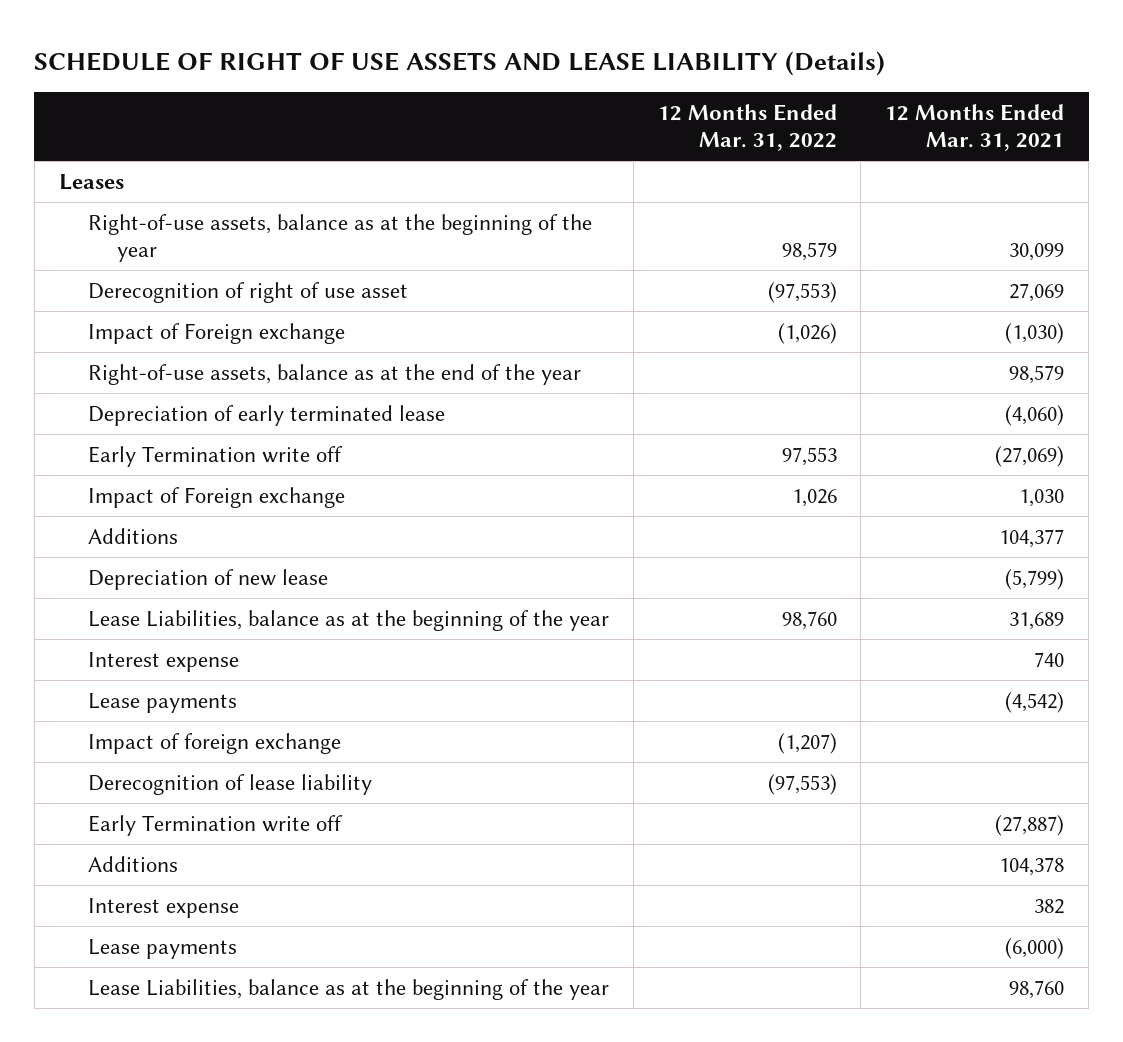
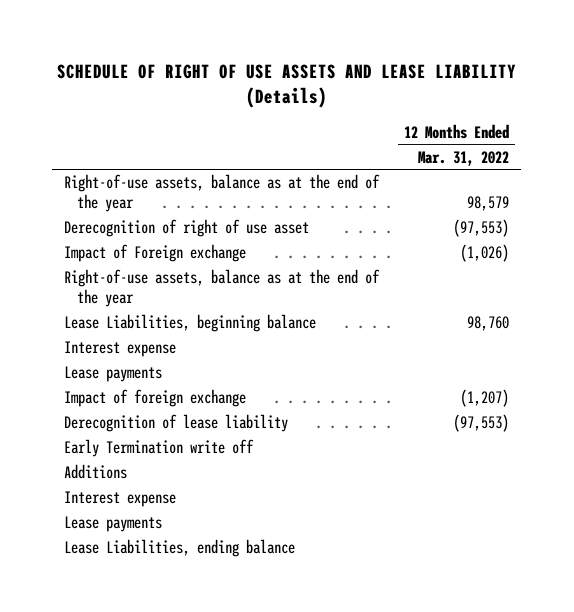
- | 12 Months Ended Mar. 31, 2022 | 12 Months Ended Mar. 31, 2021
+ | 12 Months Ended Mar. 31, 2022
- Leases
- Right-of-use assets, balance as at the beginning of the year | 98,579 | 30,099
+ Right-of-use assets, balance as at the end of the year | 98,579
- Depreciation of early terminated lease | | (4,060)
- Early Termination write off | 97,553 | (27,069)
- Impact of Foreign exchange | 1,026 | 1,030
- Additions | | 104,377
- Depreciation of new lease | | (5,799)
- Lease Liabilities, balance as at the beginning of the year | 98,760 | 31,689
+ Lease Liabilities, beginning balance | 98,760
- Lease Liabilities, balance as at the beginning of the year | | 98,760
+ Lease Liabilities, ending balance

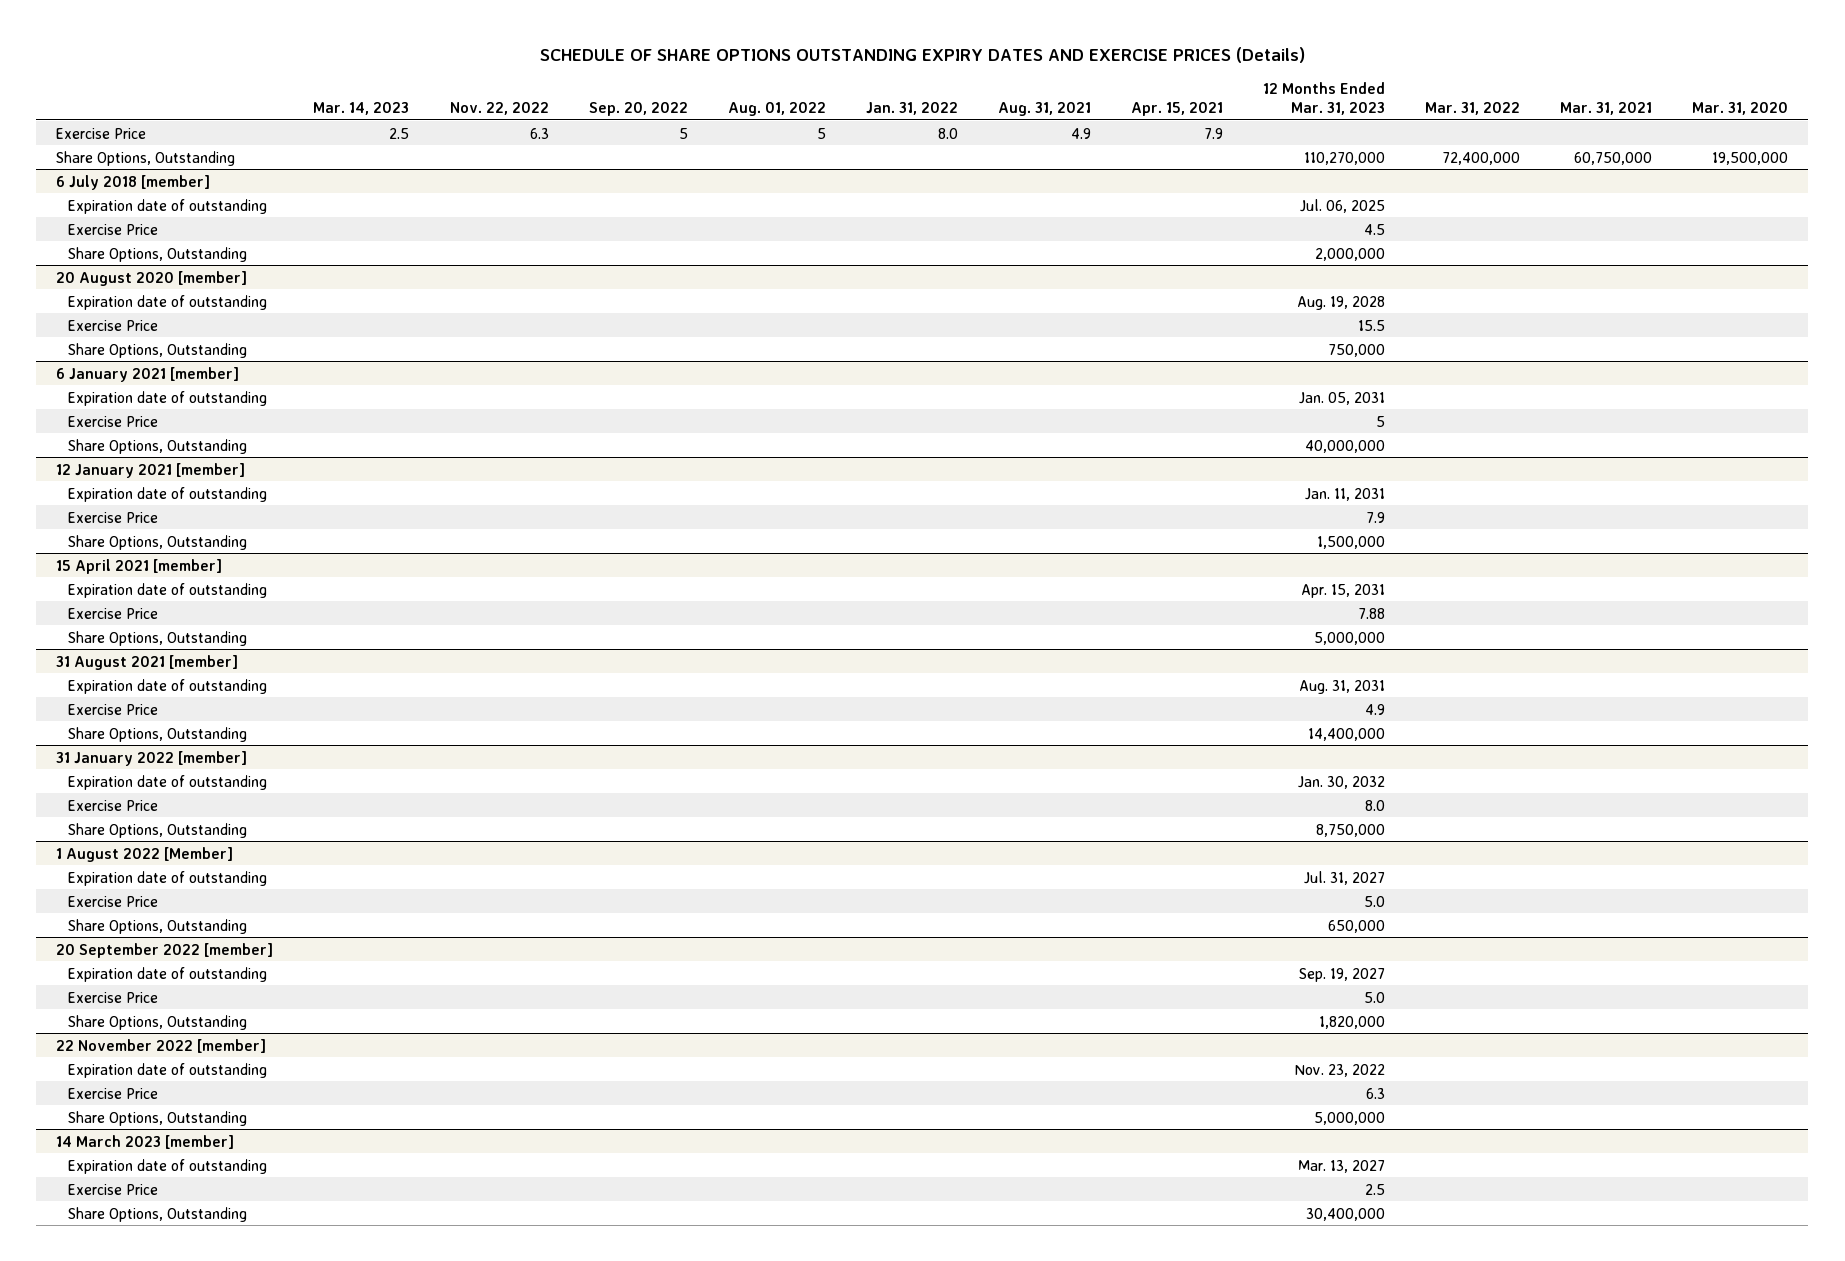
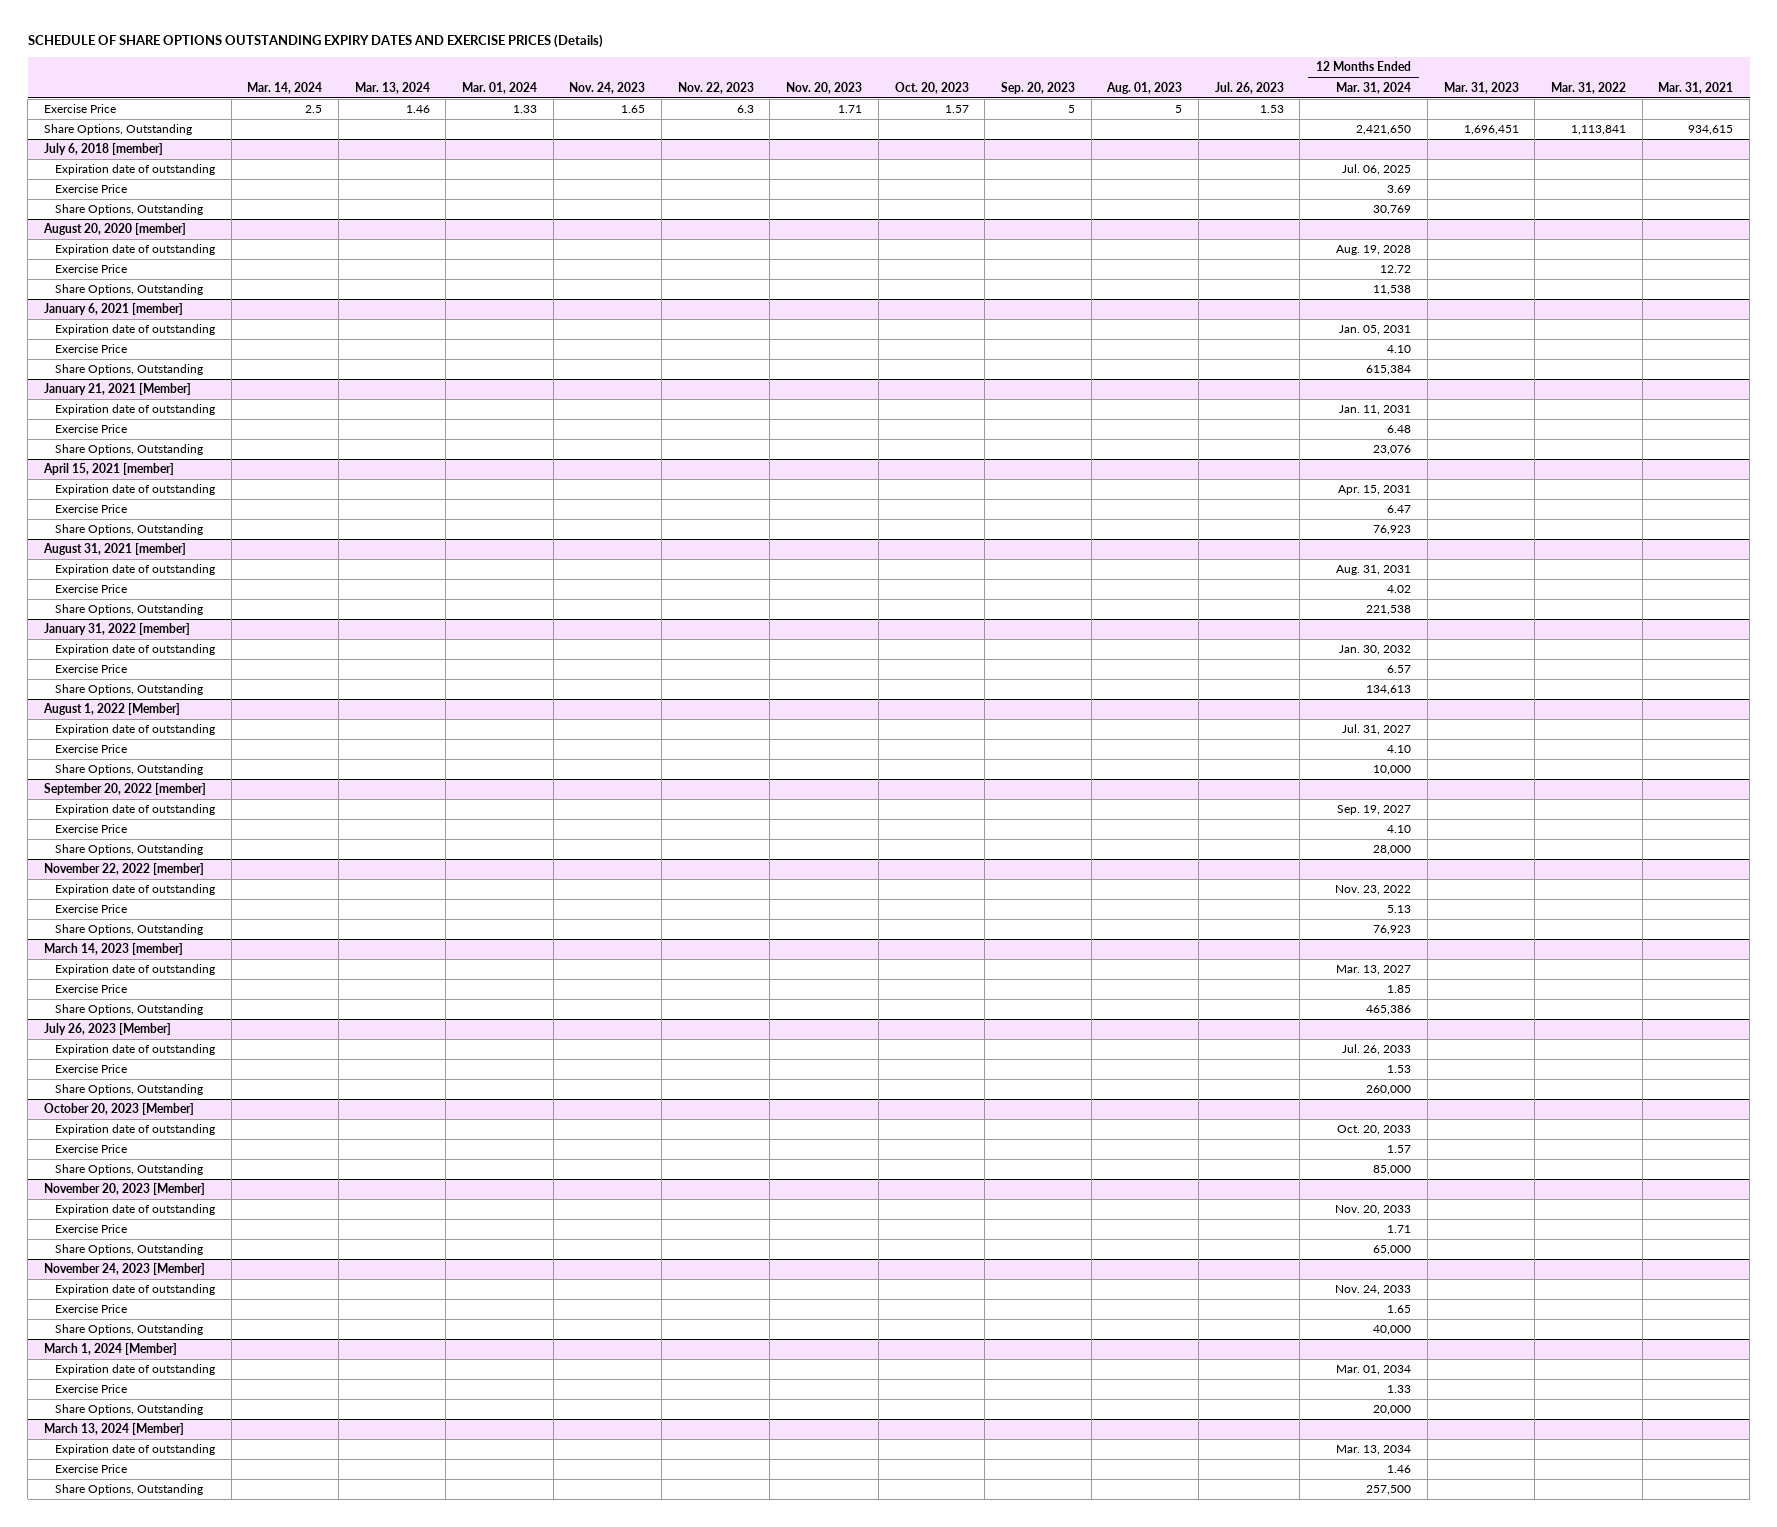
- | Mar. 14, 2023 | Nov. 22, 2022 | Sep. 20, 2022 | Aug. 01, 2022 | Jan. 31, 2022 | Aug. 31, 2021 | Apr. 15, 2021 | 12 Months Ended Mar. 31, 2023 | Mar. 31, 2022 | Mar. 31, 2021 | Mar. 31, 2020
+ | Mar. 14, 2024 | Mar. 13, 2024 | Mar. 01, 2024 | Nov. 24, 2023 | Nov. 22, 2023 | Nov. 20, 2023 | Oct. 20, 2023 | Sep. 20, 2023 | Aug. 01, 2023 | Jul. 26, 2023 | 12 Months Ended Mar. 31, 2024 | Mar. 31, 2023 | Mar. 31, 2022 | Mar. 31, 2021
- Share Options, Outstanding | | | | | | | | 110,270,000 | 72,400,000 | 60,750,000 | 19,500,000
- 6 July 2018 [member]
+ Share Options, Outstanding | | | | | | | | | | | 2,421,650 | 1,696,451 | 1,113,841 | 934,615
+ July 6, 2018 [member]
- 20 August 2020 [member]
+ August 20, 2020 [member]
- 6 January 2021 [member]
+ January 6, 2021 [member]
- 12 January 2021 [member]
- Expiration date of outstanding | | | | | | | | Jan. 11, 2031 | | |
- Exercise Price | | | | | | | | 7.9 | | |
- Share Options, Outstanding | | | | | | | | 1,500,000 | | |
- 15 April 2021 [member]
+ January 21, 2021 [Member]
+ Expiration date of outstanding | | | | | | | | | | | Jan. 11, 2031 | | |
+ Exercise Price | | | | | | | | | | | 6.48 | | |
+ Share Options, Outstanding | | | | | | | | | | | 23,076 | | |
+ April 15, 2021 [member]
- 31 August 2021 [member]
+ August 31, 2021 [member]
- 31 January 2022 [member]
+ January 31, 2022 [member]
- 1 August 2022 [Member]
+ August 1, 2022 [Member]
- 20 September 2022 [member]
+ September 20, 2022 [member]
- 22 November 2022 [member]
+ November 22, 2022 [member]
- 14 March 2023 [member]
+ March 14, 2023 [member]
+ July 26, 2023 [Member]
+ Expiration date of outstanding | | | | | | | | | | | Jul. 26, 2033 | | |
+ Exercise Price | | | | | | | | | | | 1.53 | | |
+ Share Options, Outstanding | | | | | | | | | | | 260,000 | | |
+ October 20, 2023 [Member]
+ Expiration date of outstanding | | | | | | | | | | | Oct. 20, 2033 | | |
+ Exercise Price | | | | | | | | | | | 1.57 | | |
+ Share Options, Outstanding | | | | | | | | | | | 85,000 | | |
+ November 20, 2023 [Member]
+ Expiration date of outstanding | | | | | | | | | | | Nov. 20, 2033 | | |
+ Exercise Price | | | | | | | | | | | 1.71 | | |
+ Share Options, Outstanding | | | | | | | | | | | 65,000 | | |
+ November 24, 2023 [Member]
+ Expiration date of outstanding | | | | | | | | | | | Nov. 24, 2033 | | |
+ Exercise Price | | | | | | | | | | | 1.65 | | |
+ Share Options, Outstanding | | | | | | | | | | | 40,000 | | |
+ March 1, 2024 [Member]
+ Expiration date of outstanding | | | | | | | | | | | Mar. 01, 2034 | | |
+ Exercise Price | | | | | | | | | | | 1.33 | | |
+ Share Options, Outstanding | | | | | | | | | | | 20,000 | | |
+ March 13, 2024 [Member]
+ Expiration date of outstanding | | | | | | | | | | | Mar. 13, 2034 | | |
+ Exercise Price | | | | | | | | | | | 1.46 | | |
+ Share Options, Outstanding | | | | | | | | | | | 257,500 | | |

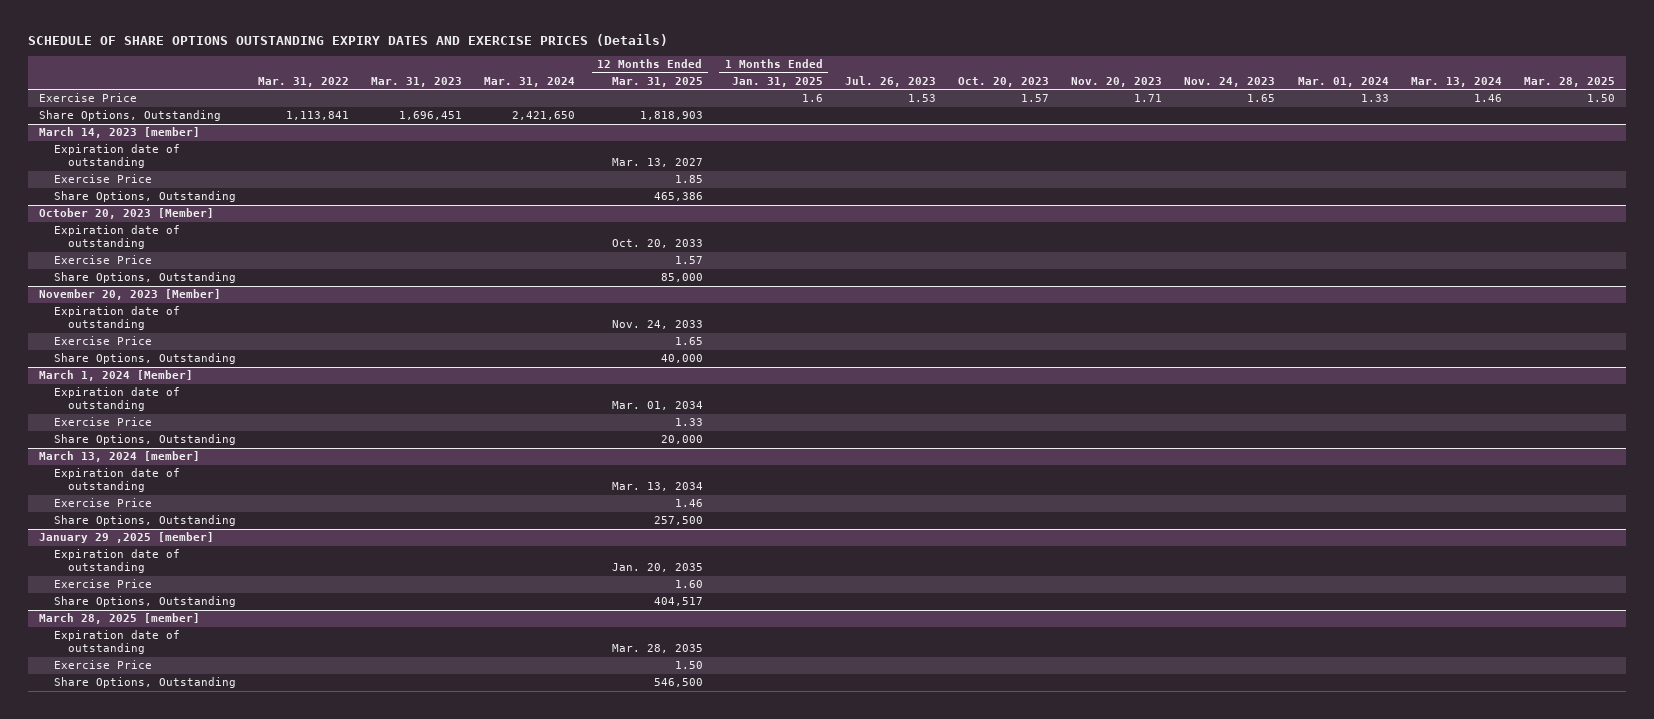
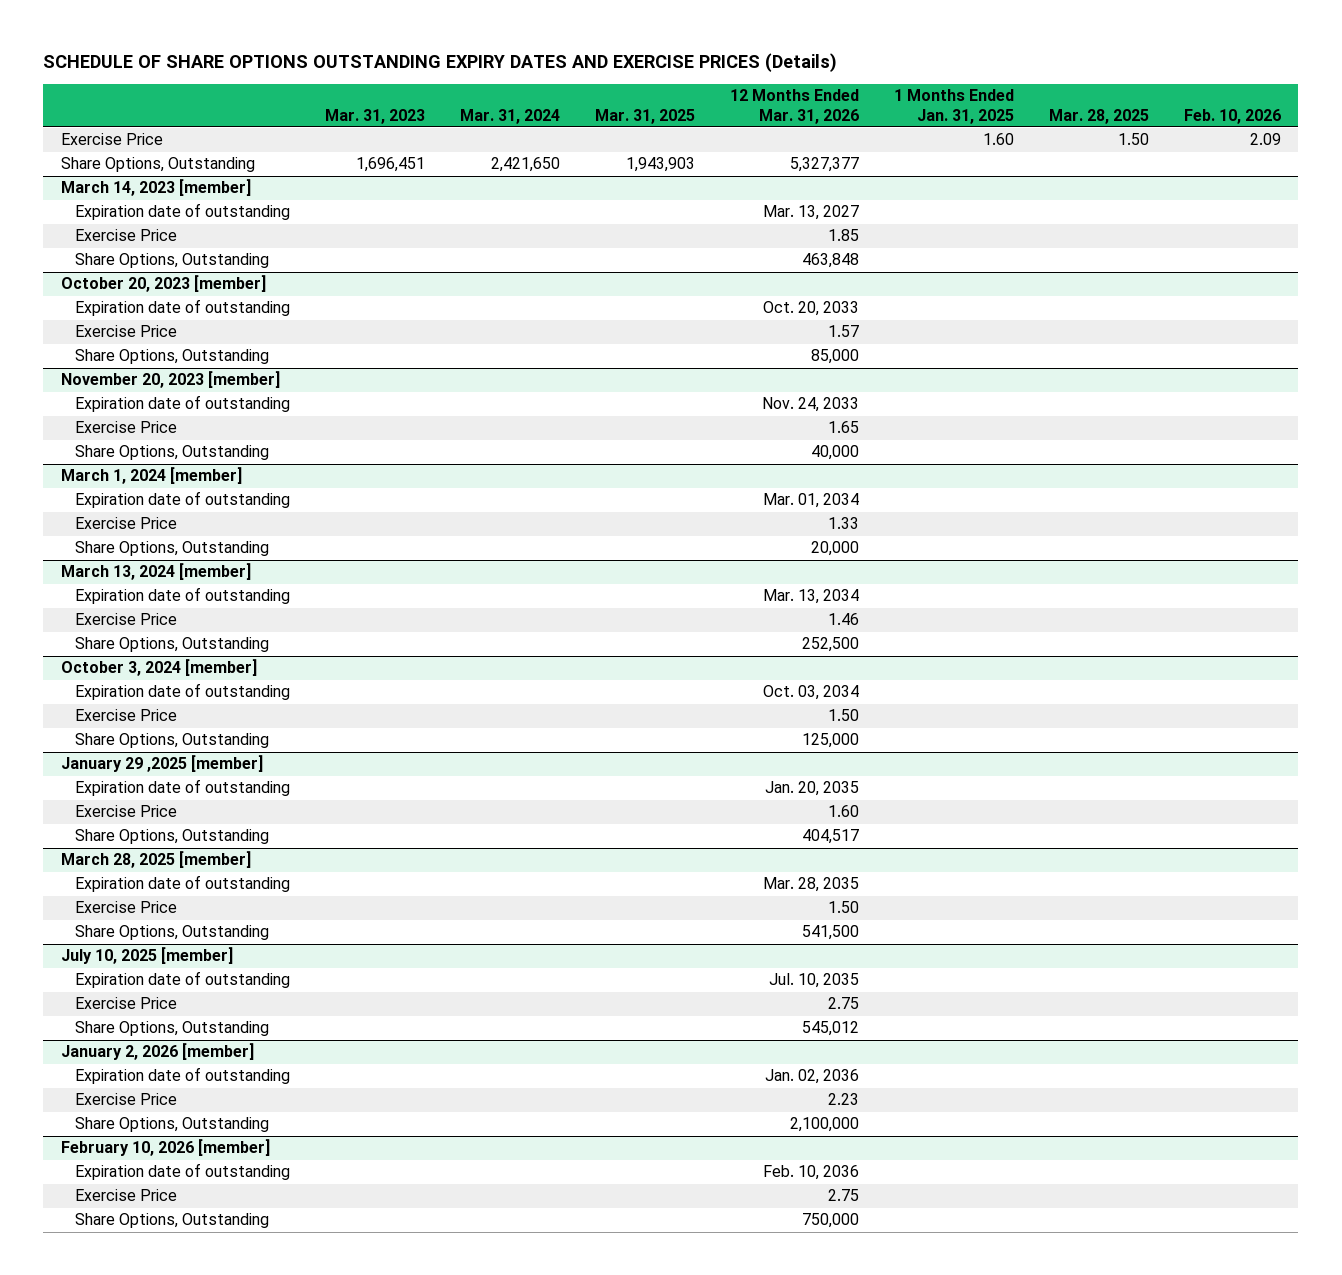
- | Mar. 31, 2022 | Mar. 31, 2023 | Mar. 31, 2024 | 12 Months Ended Mar. 31, 2025 | 1 Months Ended Jan. 31, 2025 | Jul. 26, 2023 | Oct. 20, 2023 | Nov. 20, 2023 | Nov. 24, 2023 | Mar. 01, 2024 | Mar. 13, 2024 | Mar. 28, 2025
+ | Mar. 31, 2023 | Mar. 31, 2024 | Mar. 31, 2025 | 12 Months Ended Mar. 31, 2026 | 1 Months Ended Jan. 31, 2025 | Mar. 28, 2025 | Feb. 10, 2026
- Exercise Price | | | | | 1.6 | 1.53 | 1.57 | 1.71 | 1.65 | 1.33 | 1.46 | 1.50
+ Exercise Price | | | | | 1.60 | 1.50 | 2.09
- October 20, 2023 [Member]
+ October 20, 2023 [member]
- November 20, 2023 [Member]
+ November 20, 2023 [member]
- March 1, 2024 [Member]
+ March 1, 2024 [member]
+ October 3, 2024 [member]
+ Expiration date of outstanding | | | | Oct. 03, 2034 | | |
+ Exercise Price | | | | 1.50 | | |
+ Share Options, Outstanding | | | | 125,000 | | |
+ July 10, 2025 [member]
+ Expiration date of outstanding | | | | Jul. 10, 2035 | | |
+ Exercise Price | | | | 2.75 | | |
+ Share Options, Outstanding | | | | 545,012 | | |
+ January 2, 2026 [member]
+ Expiration date of outstanding | | | | Jan. 02, 2036 | | |
+ Exercise Price | | | | 2.23 | | |
+ Share Options, Outstanding | | | | 2,100,000 | | |
+ February 10, 2026 [member]
+ Expiration date of outstanding | | | | Feb. 10, 2036 | | |
+ Exercise Price | | | | 2.75 | | |
+ Share Options, Outstanding | | | | 750,000 | | |

